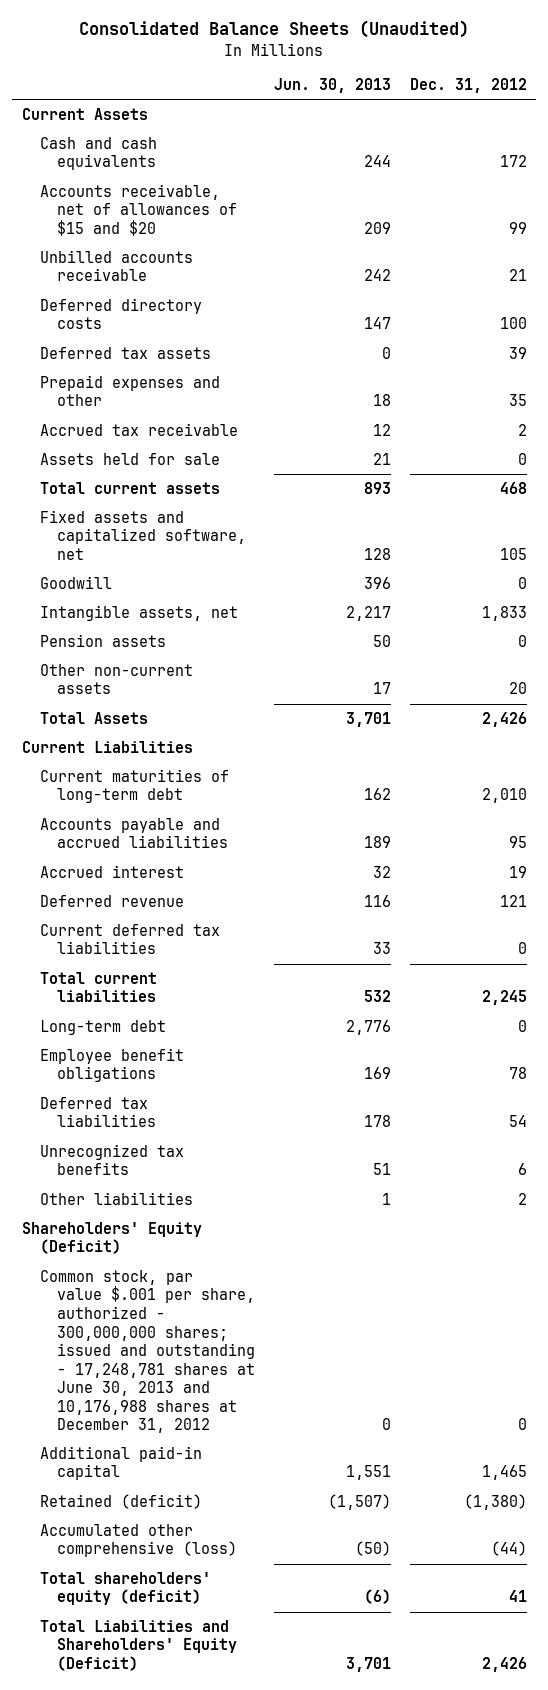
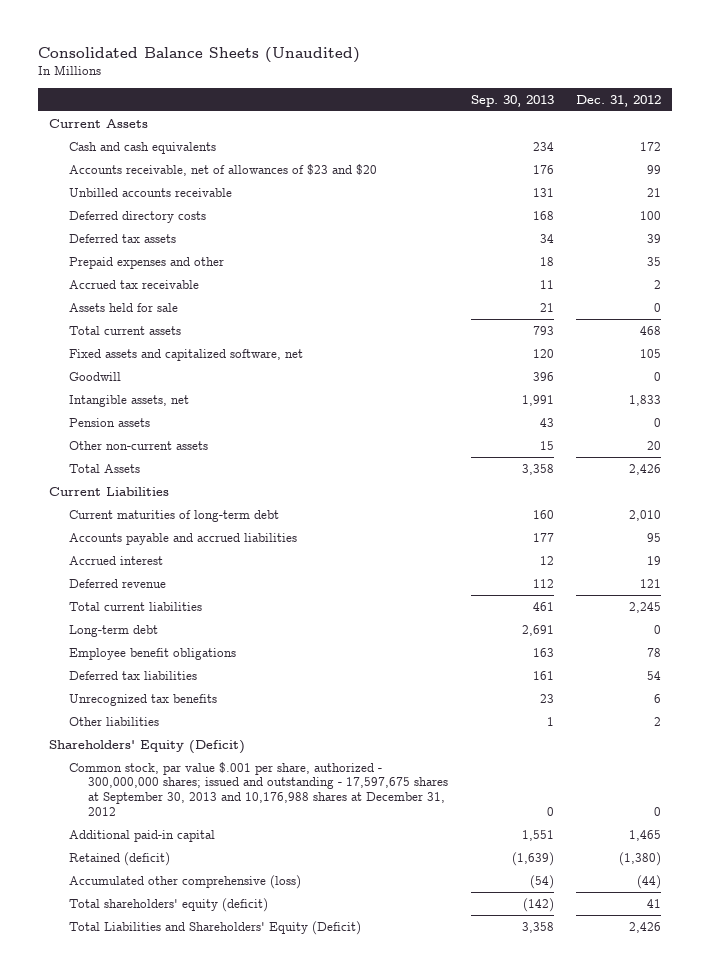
- | Jun. 30, 2013 | Dec. 31, 2012
+ | Sep. 30, 2013 | Dec. 31, 2012
- Accounts receivable, net of allowances of $15 and $20 | 209 | 99
+ Accounts receivable, net of allowances of $23 and $20 | 176 | 99
- Current deferred tax liabilities | 33 | 0
- Common stock, par value $.001 per share, authorized - 300,000,000 shares; issued and outstanding - 17,248,781 shares at June 30, 2013 and 10,176,988 shares at December 31, 2012 | 0 | 0
+ Common stock, par value $.001 per share, authorized - 300,000,000 shares; issued and outstanding - 17,597,675 shares at September 30, 2013 and 10,176,988 shares at December 31, 2012 | 0 | 0

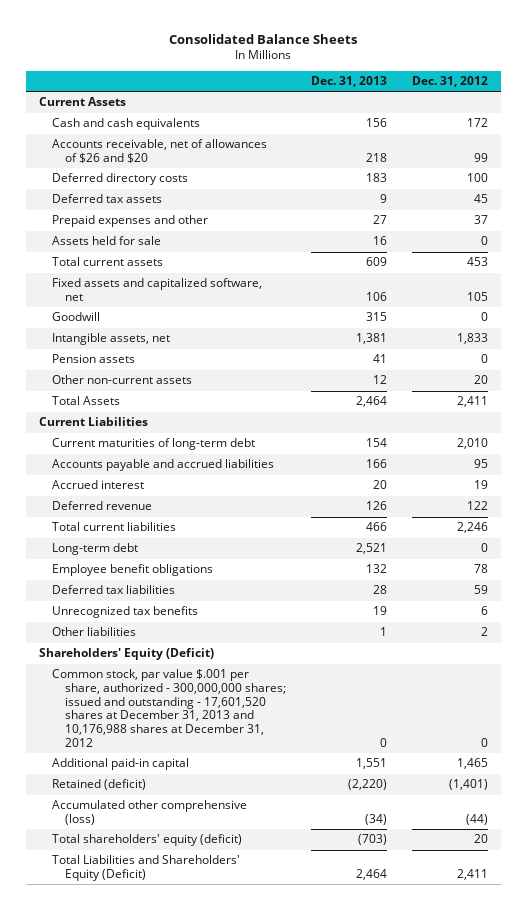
- Consolidated Balance Sheets (Unaudited)
+ Consolidated Balance Sheets
- | Sep. 30, 2013 | Dec. 31, 2012
+ | Dec. 31, 2013 | Dec. 31, 2012
- Accounts receivable, net of allowances of $23 and $20 | 176 | 99
- Unbilled accounts receivable | 131 | 21
+ Accounts receivable, net of allowances of $26 and $20 | 218 | 99
- Deferred tax assets | 34 | 39
- Prepaid expenses and other | 18 | 35
- Accrued tax receivable | 11 | 2
+ Deferred tax assets | 9 | 45
+ Prepaid expenses and other | 27 | 37
- Total current assets | 793 | 468
+ Total current assets | 609 | 453
- Total Assets | 3,358 | 2,426
+ Total Assets | 2,464 | 2,411
- Deferred revenue | 112 | 121
- Total current liabilities | 461 | 2,245
+ Deferred revenue | 126 | 122
+ Total current liabilities | 466 | 2,246
- Deferred tax liabilities | 161 | 54
+ Deferred tax liabilities | 28 | 59
- Common stock, par value $.001 per share, authorized - 300,000,000 shares; issued and outstanding - 17,597,675 shares at September 30, 2013 and 10,176,988 shares at December 31, 2012 | 0 | 0
+ Common stock, par value $.001 per share, authorized - 300,000,000 shares; issued and outstanding - 17,601,520 shares at December 31, 2013 and 10,176,988 shares at December 31, 2012 | 0 | 0
- Retained (deficit) | (1,639) | (1,380)
+ Retained (deficit) | (2,220) | (1,401)
- Total shareholders' equity (deficit) | (142) | 41
- Total Liabilities and Shareholders' Equity (Deficit) | 3,358 | 2,426
+ Total shareholders' equity (deficit) | (703) | 20
+ Total Liabilities and Shareholders' Equity (Deficit) | 2,464 | 2,411

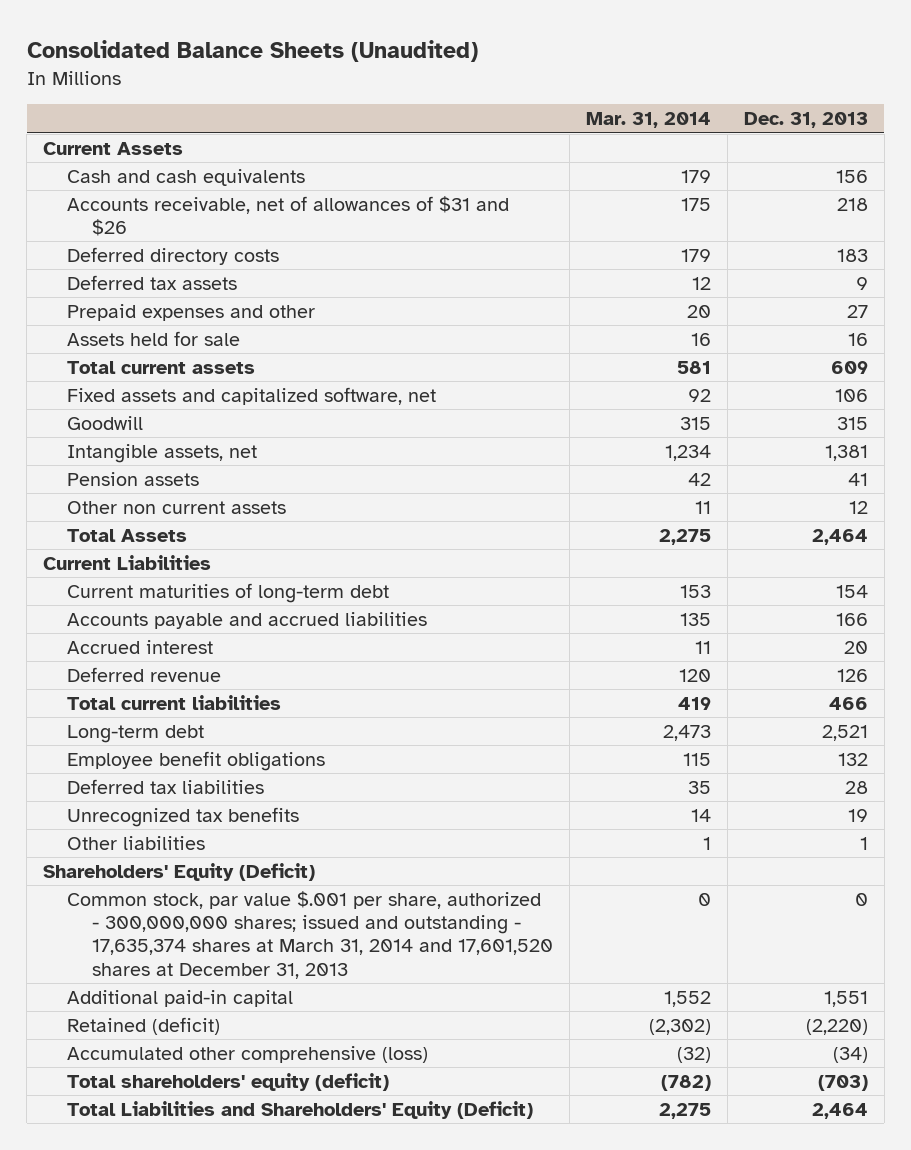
- Consolidated Balance Sheets
+ Consolidated Balance Sheets (Unaudited)
- | Dec. 31, 2013 | Dec. 31, 2012
+ | Mar. 31, 2014 | Dec. 31, 2013
- Accounts receivable, net of allowances of $26 and $20 | 218 | 99
+ Accounts receivable, net of allowances of $31 and $26 | 175 | 218
- Other non-current assets | 12 | 20
+ Other non current assets | 11 | 12
- Common stock, par value $.001 per share, authorized - 300,000,000 shares; issued and outstanding - 17,601,520 shares at December 31, 2013 and 10,176,988 shares at December 31, 2012 | 0 | 0
+ Common stock, par value $.001 per share, authorized - 300,000,000 shares; issued and outstanding - 17,635,374 shares at March 31, 2014 and 17,601,520 shares at December 31, 2013 | 0 | 0

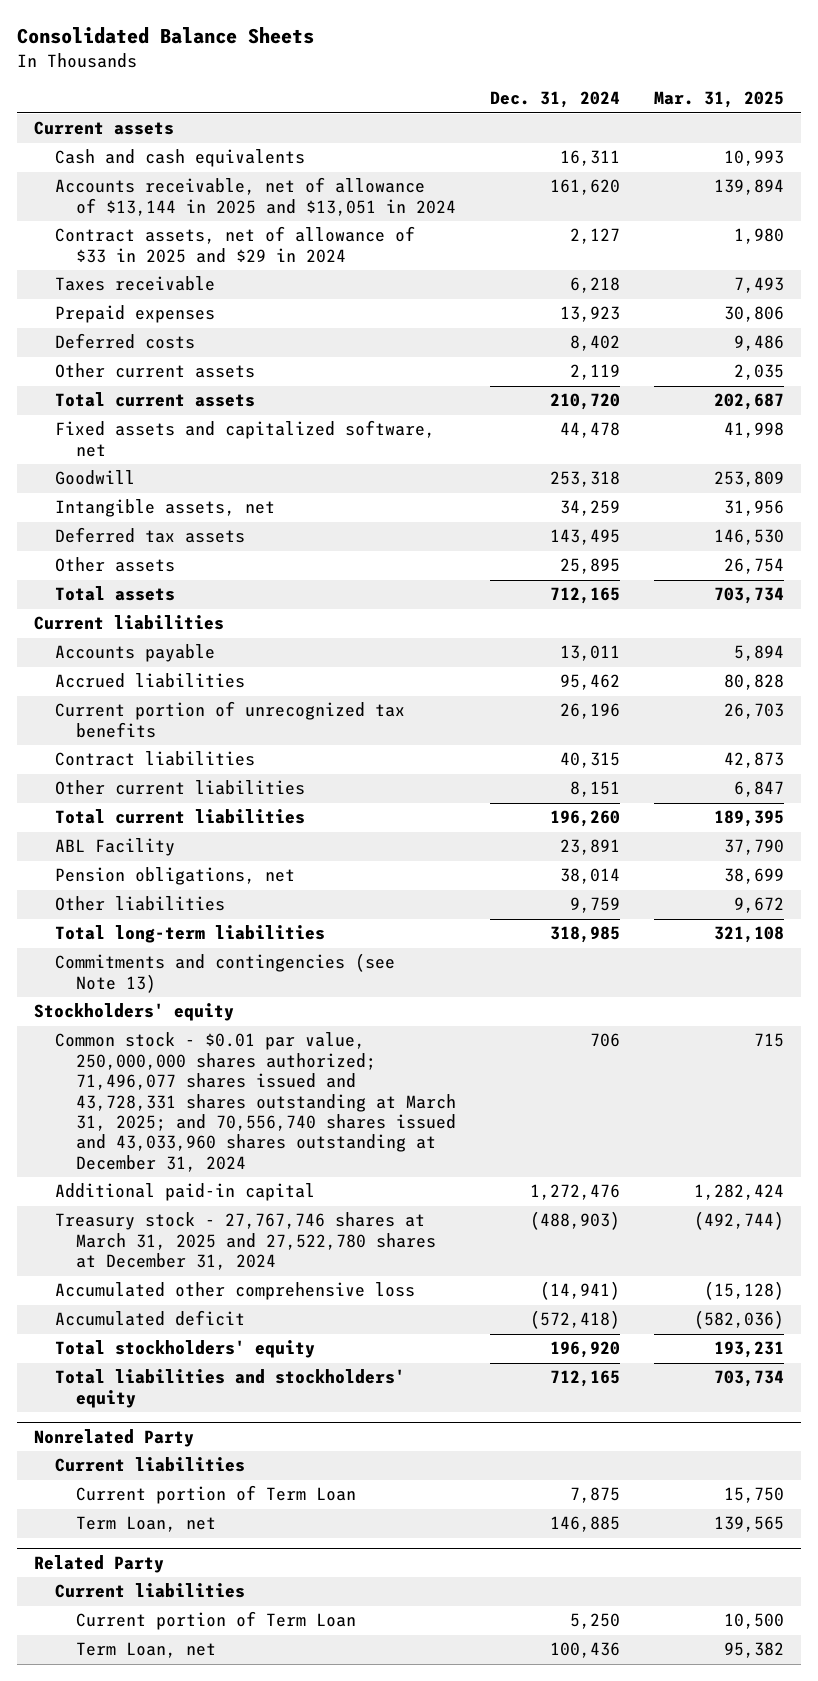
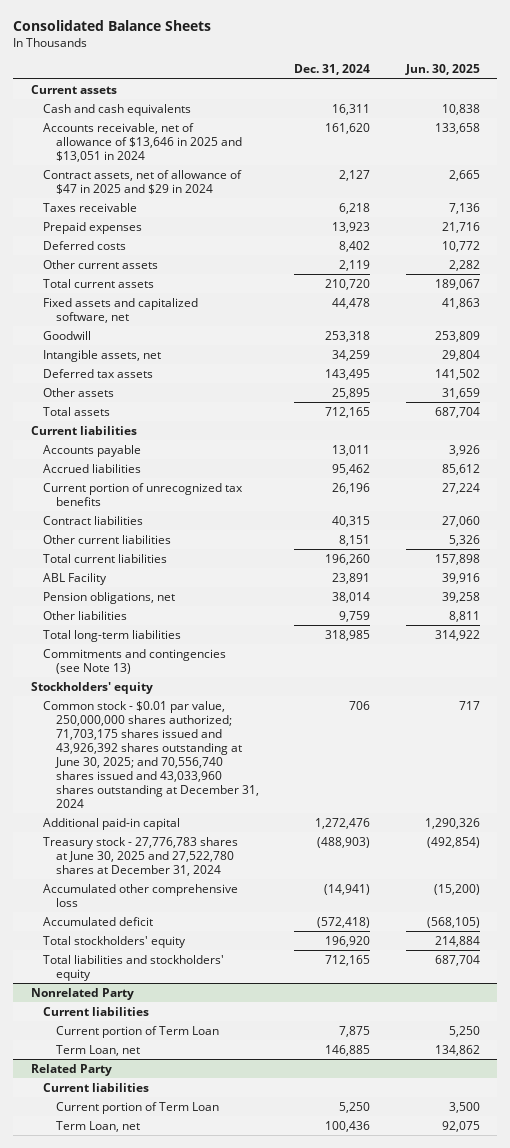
- | Dec. 31, 2024 | Mar. 31, 2025
+ | Dec. 31, 2024 | Jun. 30, 2025
- Accounts receivable, net of allowance of $13,144 in 2025 and $13,051 in 2024 | 161,620 | 139,894
- Contract assets, net of allowance of $33 in 2025 and $29 in 2024 | 2,127 | 1,980
+ Accounts receivable, net of allowance of $13,646 in 2025 and $13,051 in 2024 | 161,620 | 133,658
+ Contract assets, net of allowance of $47 in 2025 and $29 in 2024 | 2,127 | 2,665
- Common stock - $0.01 par value, 250,000,000 shares authorized; 71,496,077 shares issued and 43,728,331 shares outstanding at March 31, 2025; and 70,556,740 shares issued and 43,033,960 shares outstanding at December 31, 2024 | 706 | 715
+ Common stock - $0.01 par value, 250,000,000 shares authorized; 71,703,175 shares issued and 43,926,392 shares outstanding at June 30, 2025; and 70,556,740 shares issued and 43,033,960 shares outstanding at December 31, 2024 | 706 | 717
- Treasury stock - 27,767,746 shares at March 31, 2025 and 27,522,780 shares at December 31, 2024 | (488,903) | (492,744)
+ Treasury stock - 27,776,783 shares at June 30, 2025 and 27,522,780 shares at December 31, 2024 | (488,903) | (492,854)

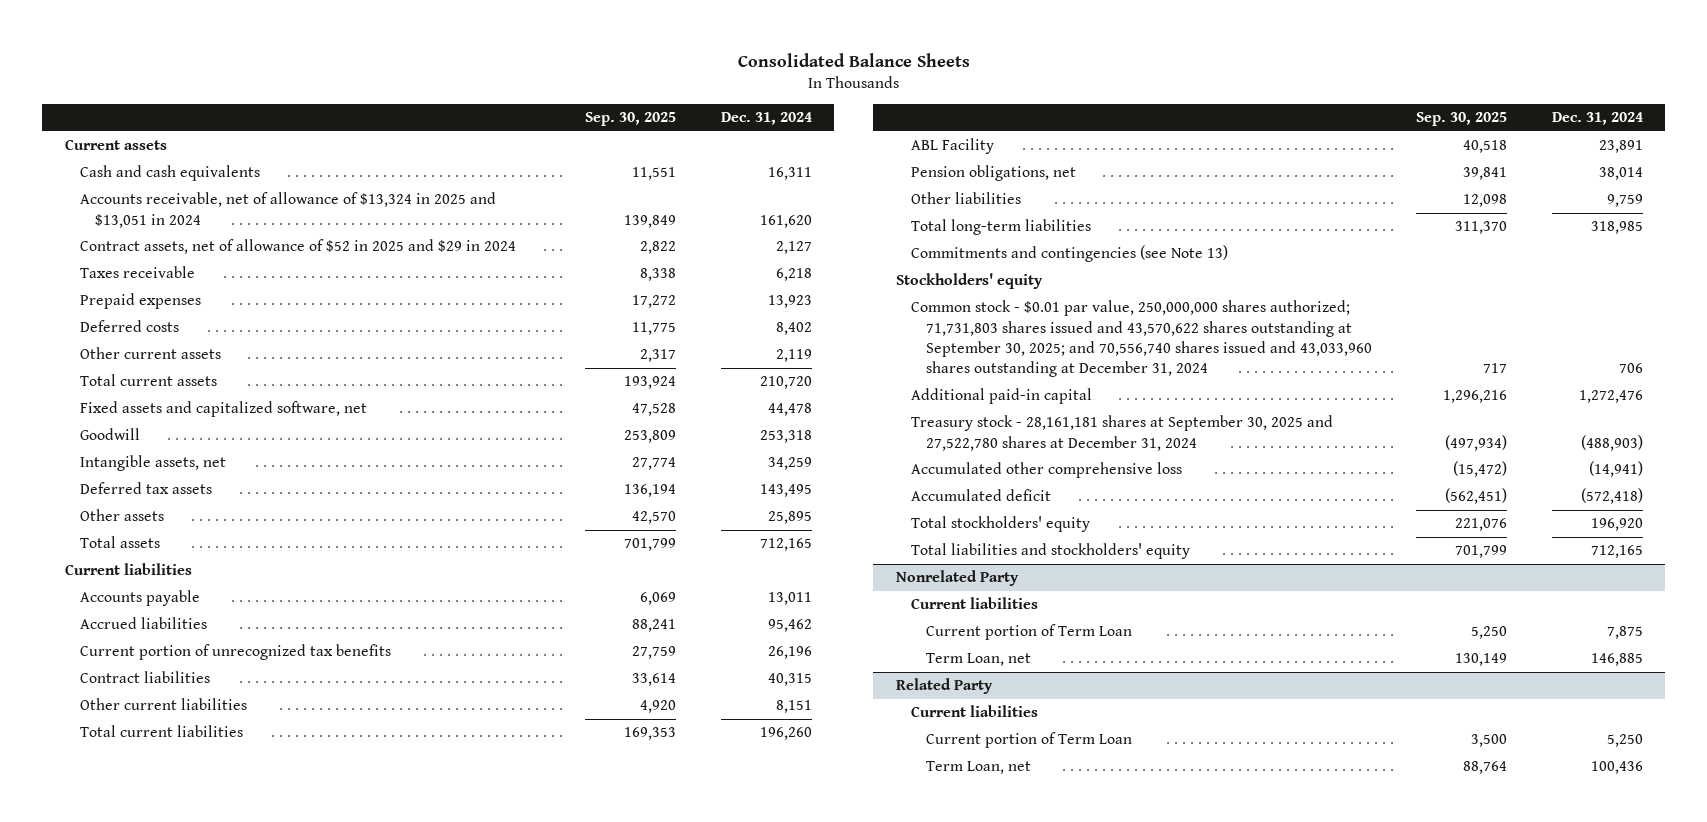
- | Dec. 31, 2024 | Jun. 30, 2025
+ | Sep. 30, 2025 | Dec. 31, 2024
- Accounts receivable, net of allowance of $13,646 in 2025 and $13,051 in 2024 | 161,620 | 133,658
- Contract assets, net of allowance of $47 in 2025 and $29 in 2024 | 2,127 | 2,665
+ Accounts receivable, net of allowance of $13,324 in 2025 and $13,051 in 2024 | 139,849 | 161,620
+ Contract assets, net of allowance of $52 in 2025 and $29 in 2024 | 2,822 | 2,127
- Common stock - $0.01 par value, 250,000,000 shares authorized; 71,703,175 shares issued and 43,926,392 shares outstanding at June 30, 2025; and 70,556,740 shares issued and 43,033,960 shares outstanding at December 31, 2024 | 706 | 717
+ Common stock - $0.01 par value, 250,000,000 shares authorized; 71,731,803 shares issued and 43,570,622 shares outstanding at September 30, 2025; and 70,556,740 shares issued and 43,033,960 shares outstanding at December 31, 2024 | 717 | 706
- Treasury stock - 27,776,783 shares at June 30, 2025 and 27,522,780 shares at December 31, 2024 | (488,903) | (492,854)
+ Treasury stock - 28,161,181 shares at September 30, 2025 and 27,522,780 shares at December 31, 2024 | (497,934) | (488,903)

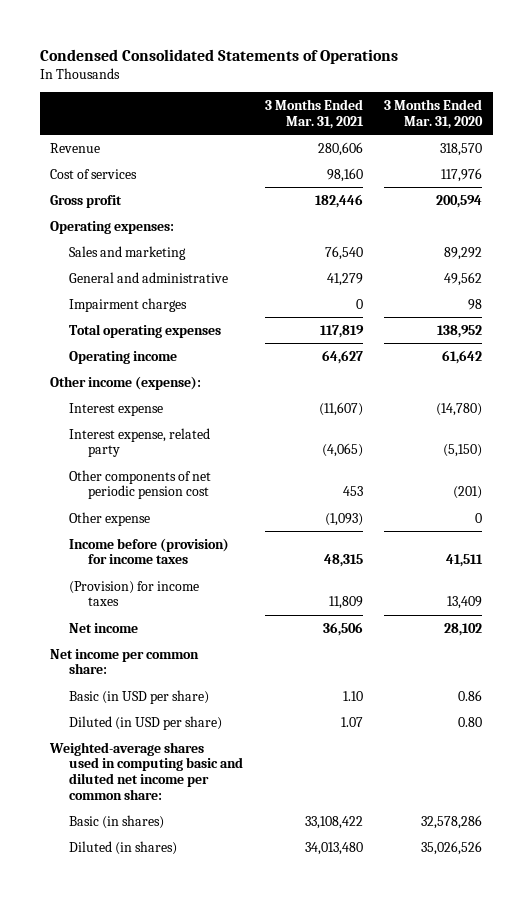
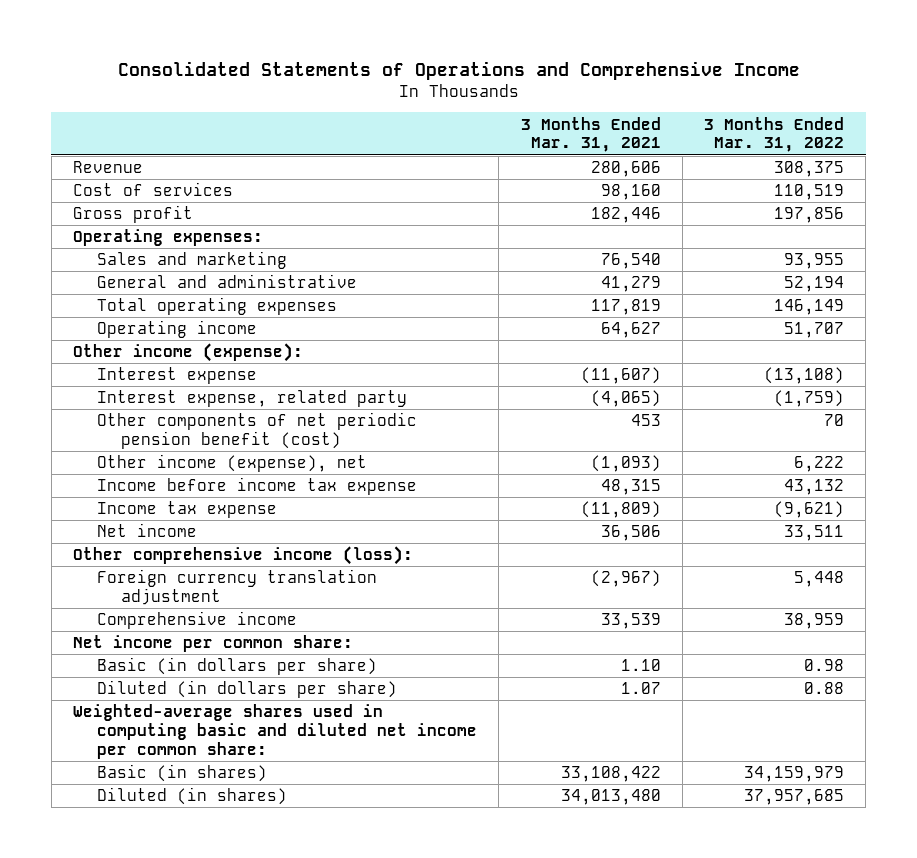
- Condensed Consolidated Statements of Operations
+ Consolidated Statements of Operations and Comprehensive Income
- | 3 Months Ended Mar. 31, 2021 | 3 Months Ended Mar. 31, 2020
+ | 3 Months Ended Mar. 31, 2021 | 3 Months Ended Mar. 31, 2022
- Impairment charges | 0 | 98
- Other components of net periodic pension cost | 453 | (201)
- Other expense | (1,093) | 0
- Income before (provision) for income taxes | 48,315 | 41,511
- (Provision) for income taxes | 11,809 | 13,409
+ Other components of net periodic pension benefit (cost) | 453 | 70
+ Other income (expense), net | (1,093) | 6,222
+ Income before income tax expense | 48,315 | 43,132
+ Income tax expense | (11,809) | (9,621)
+ Other comprehensive income (loss):
+ Foreign currency translation adjustment | (2,967) | 5,448
+ Comprehensive income | 33,539 | 38,959
- Basic (in USD per share) | 1.10 | 0.86
- Diluted (in USD per share) | 1.07 | 0.80
+ Basic (in dollars per share) | 1.10 | 0.98
+ Diluted (in dollars per share) | 1.07 | 0.88

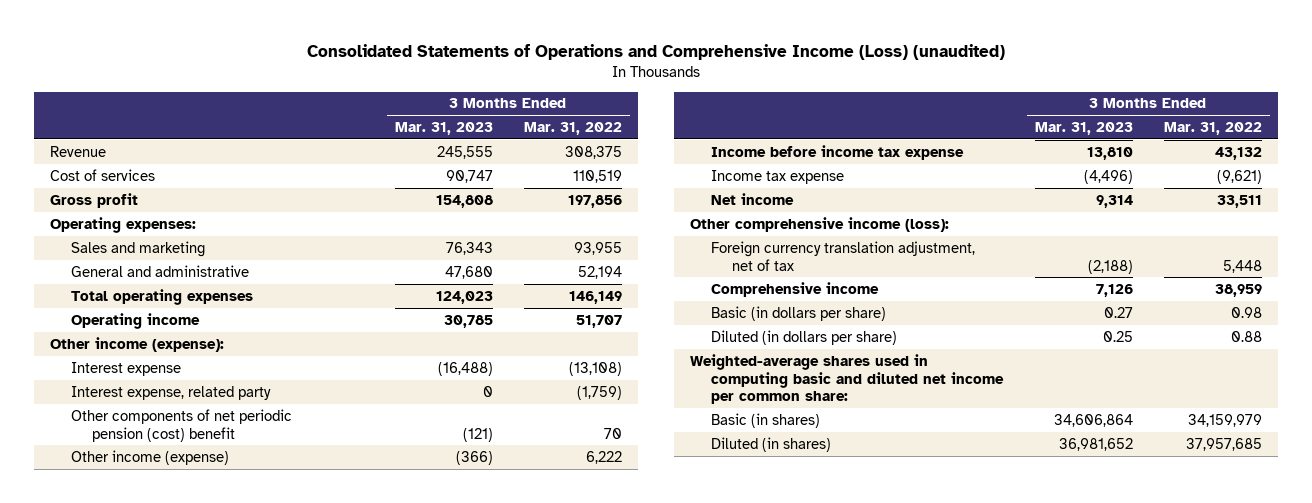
- Consolidated Statements of Operations and Comprehensive Income
+ Consolidated Statements of Operations and Comprehensive Income (Loss) (unaudited)
- | 3 Months Ended Mar. 31, 2021 | 3 Months Ended Mar. 31, 2022
+ | 3 Months Ended Mar. 31, 2023 | 3 Months Ended Mar. 31, 2022
- Other components of net periodic pension benefit (cost) | 453 | 70
- Other income (expense), net | (1,093) | 6,222
+ Other components of net periodic pension (cost) benefit | (121) | 70
+ Other income (expense) | (366) | 6,222
- Foreign currency translation adjustment | (2,967) | 5,448
+ Foreign currency translation adjustment, net of tax | (2,188) | 5,448
- Net income per common share:

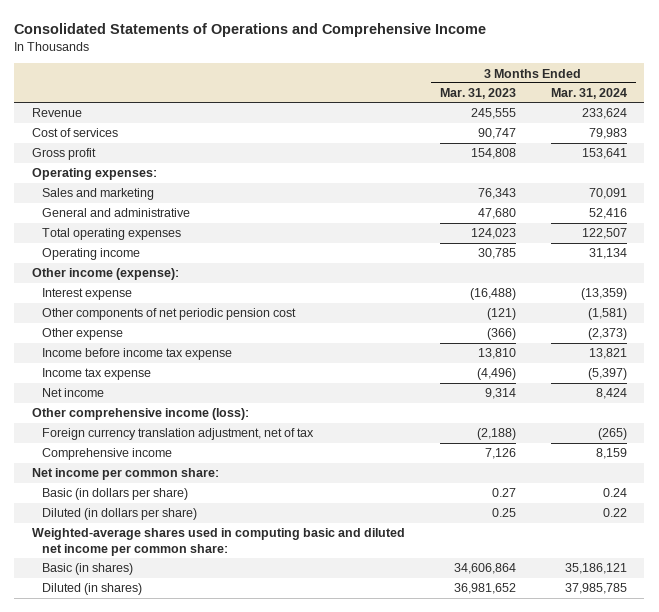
- Consolidated Statements of Operations and Comprehensive Income (Loss) (unaudited)
+ Consolidated Statements of Operations and Comprehensive Income
- | 3 Months Ended Mar. 31, 2023 | 3 Months Ended Mar. 31, 2022
+ | 3 Months Ended Mar. 31, 2023 | 3 Months Ended Mar. 31, 2024
- Interest expense, related party | 0 | (1,759)
- Other components of net periodic pension (cost) benefit | (121) | 70
- Other income (expense) | (366) | 6,222
+ Other components of net periodic pension cost | (121) | (1,581)
+ Other expense | (366) | (2,373)
+ Net income per common share:

